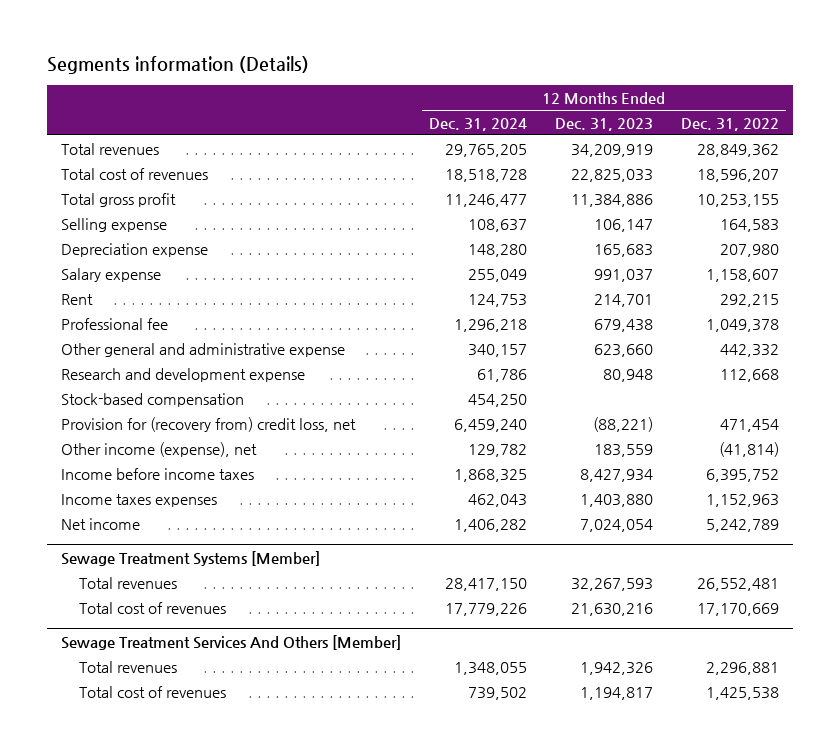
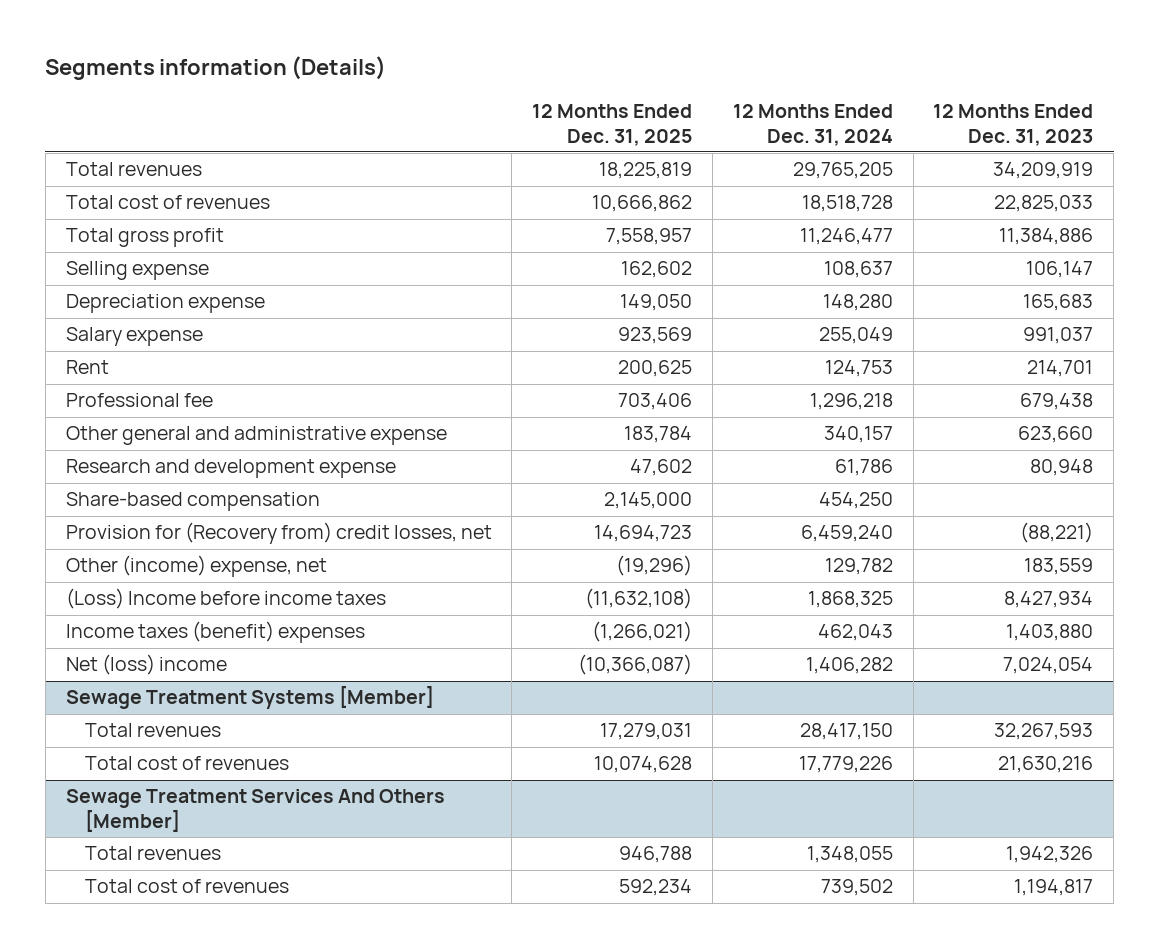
- | 12 Months Ended Dec. 31, 2024 | 12 Months Ended Dec. 31, 2023 | 12 Months Ended Dec. 31, 2022
+ | 12 Months Ended Dec. 31, 2025 | 12 Months Ended Dec. 31, 2024 | 12 Months Ended Dec. 31, 2023
- Stock-based compensation | 454,250 | |
- Provision for (recovery from) credit loss, net | 6,459,240 | (88,221) | 471,454
- Other income (expense), net | 129,782 | 183,559 | (41,814)
- Income before income taxes | 1,868,325 | 8,427,934 | 6,395,752
- Income taxes expenses | 462,043 | 1,403,880 | 1,152,963
- Net income | 1,406,282 | 7,024,054 | 5,242,789
+ Share-based compensation | 2,145,000 | 454,250 |
+ Provision for (Recovery from) credit losses, net | 14,694,723 | 6,459,240 | (88,221)
+ Other (income) expense, net | (19,296) | 129,782 | 183,559
+ (Loss) Income before income taxes | (11,632,108) | 1,868,325 | 8,427,934
+ Income taxes (benefit) expenses | (1,266,021) | 462,043 | 1,403,880
+ Net (loss) income | (10,366,087) | 1,406,282 | 7,024,054

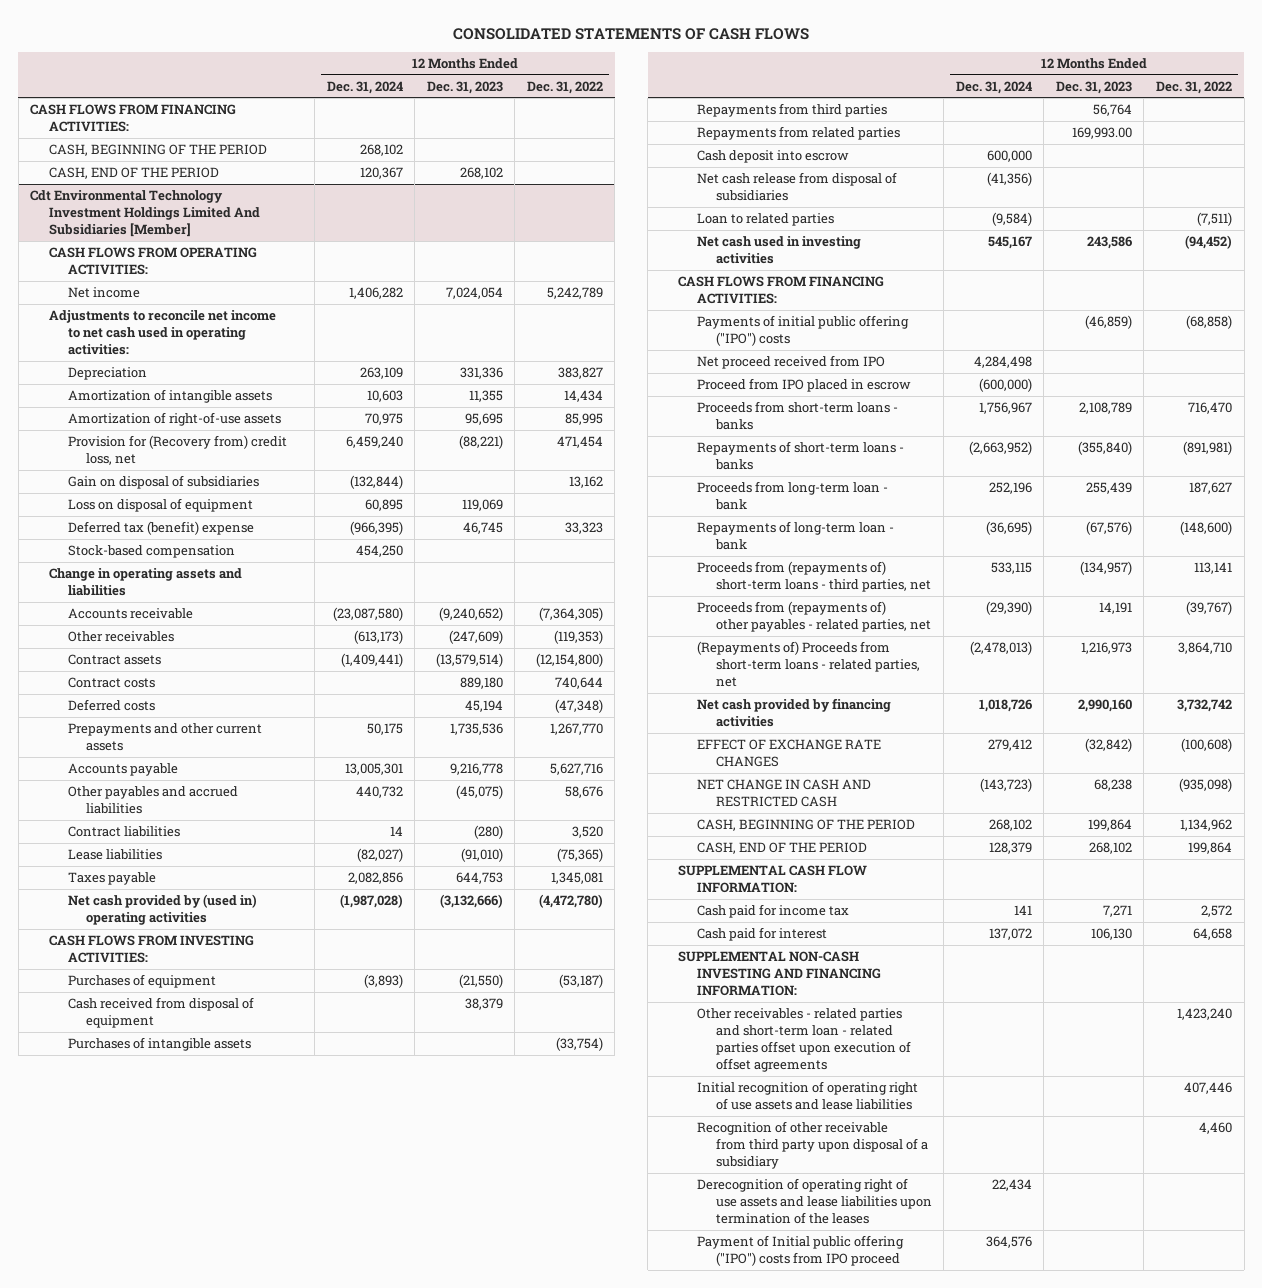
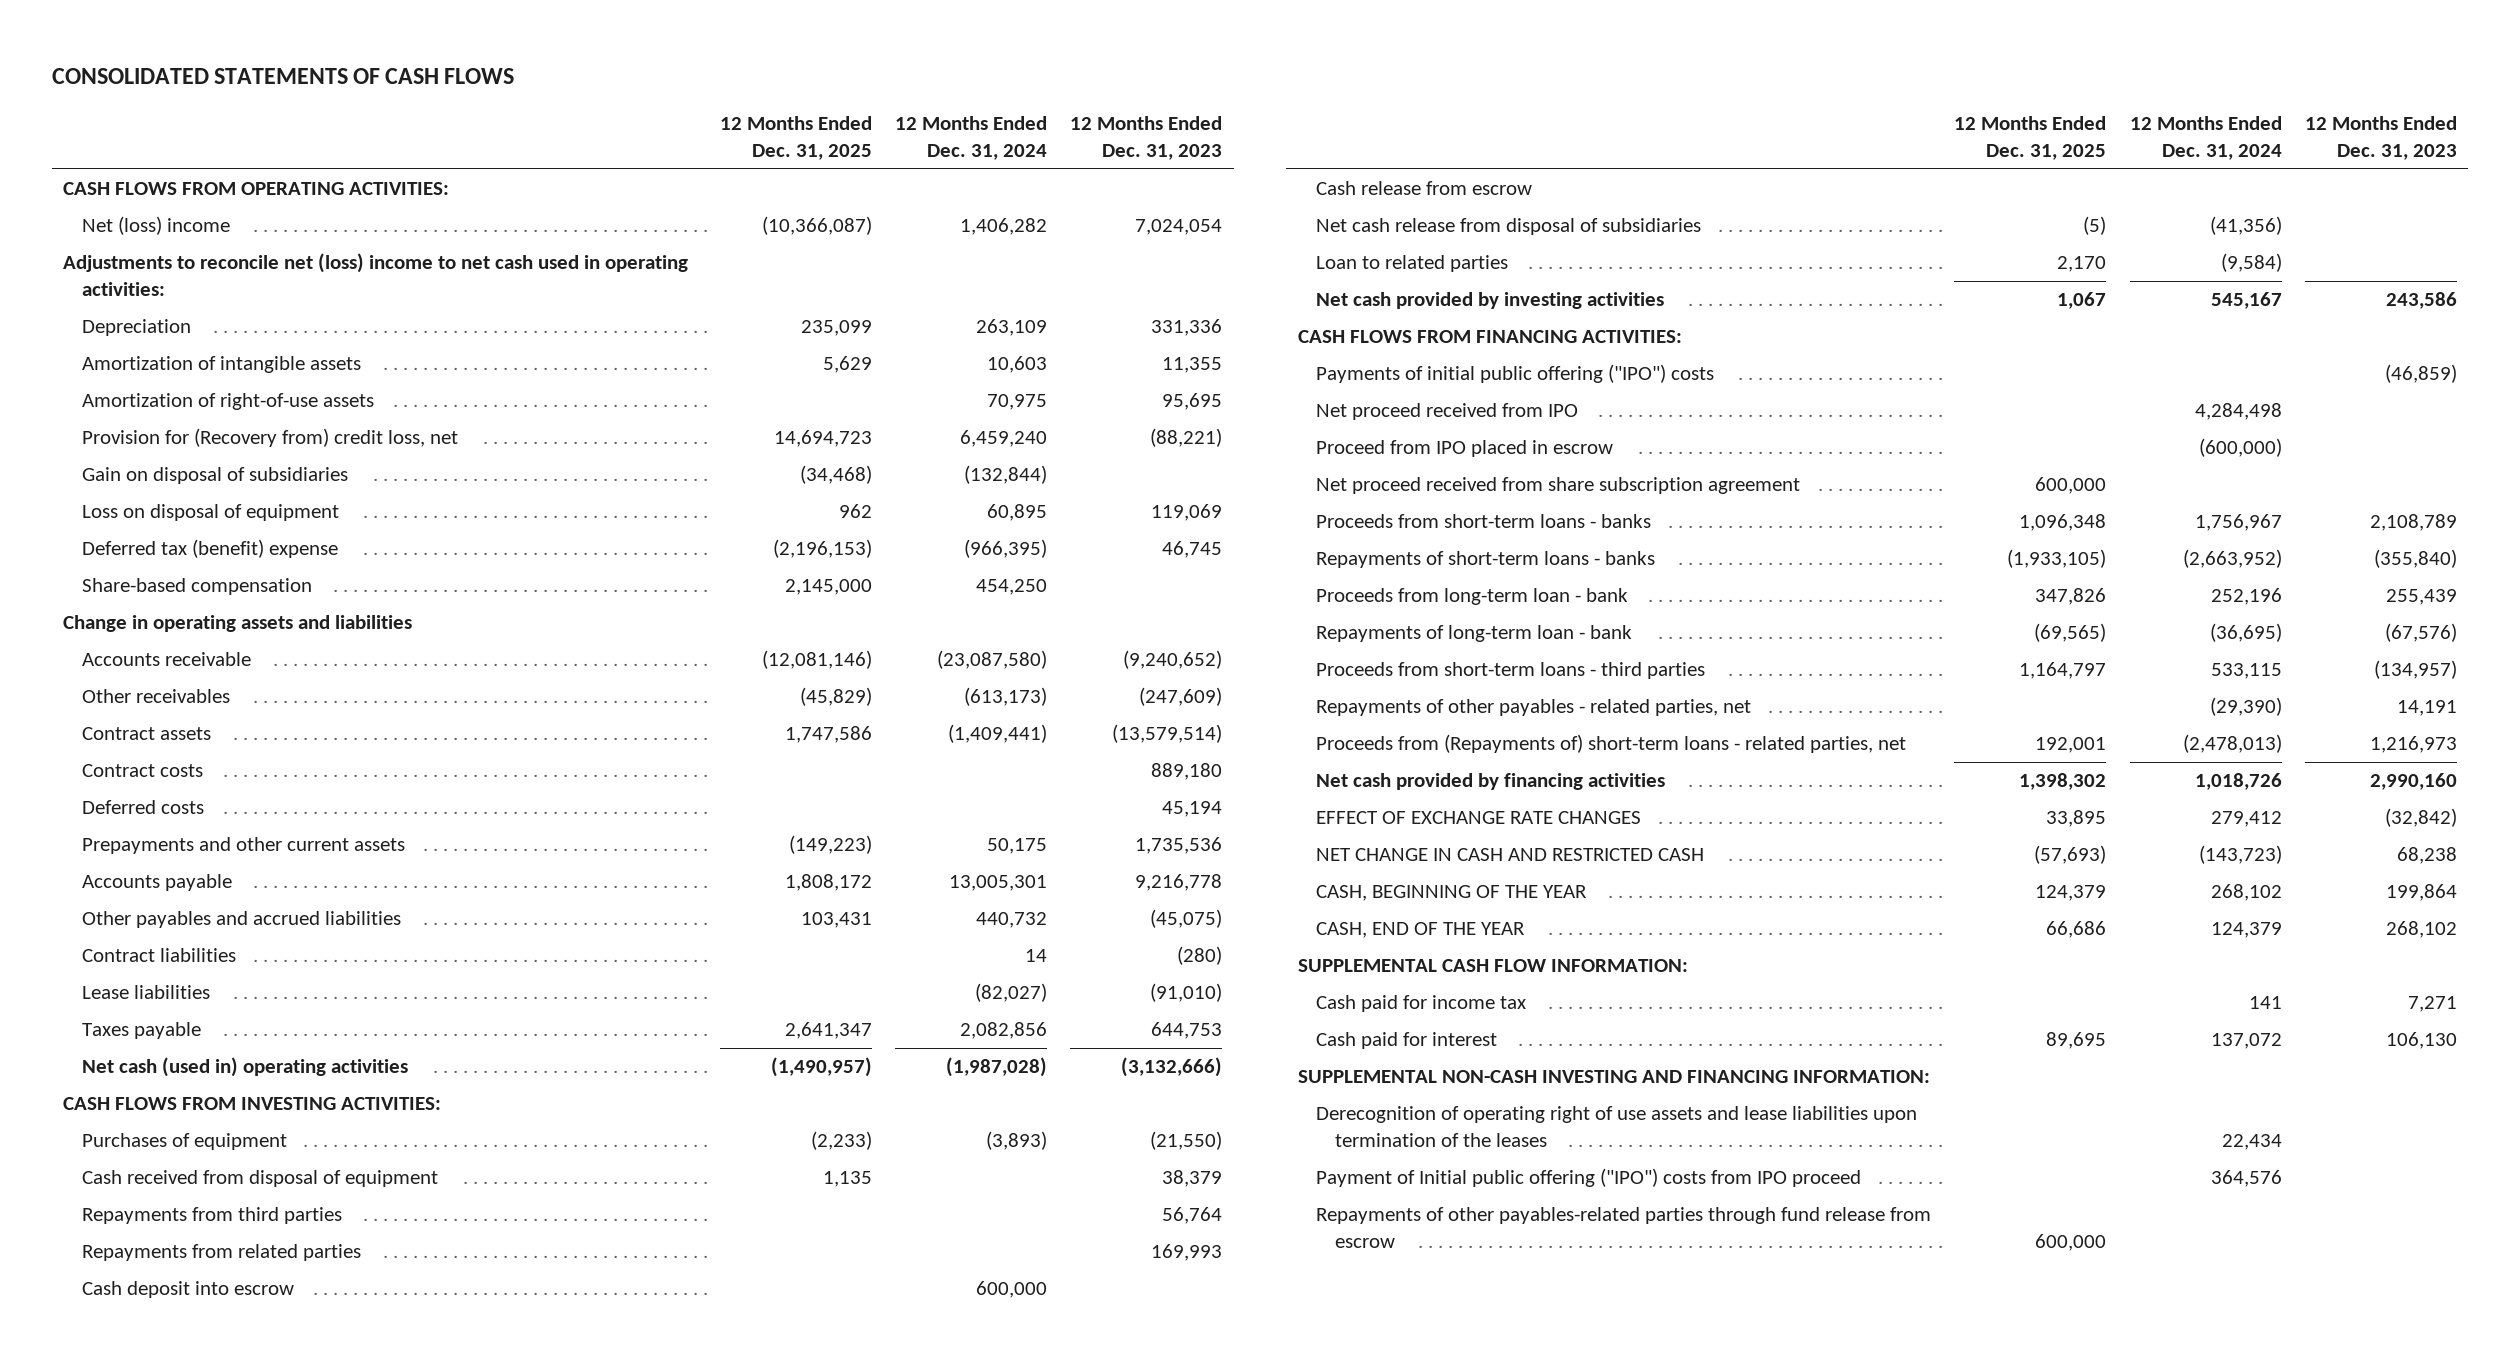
- | 12 Months Ended Dec. 31, 2024 | 12 Months Ended Dec. 31, 2023 | 12 Months Ended Dec. 31, 2022
+ | 12 Months Ended Dec. 31, 2025 | 12 Months Ended Dec. 31, 2024 | 12 Months Ended Dec. 31, 2023
- CASH FLOWS FROM FINANCING ACTIVITIES:
- CASH, BEGINNING OF THE PERIOD | 268,102 | |
- CASH, END OF THE PERIOD | 120,367 | 268,102 |
- Cdt Environmental Technology Investment Holdings Limited And Subsidiaries [Member]
- Net income | 1,406,282 | 7,024,054 | 5,242,789
- Adjustments to reconcile net income to net cash used in operating activities:
+ Net (loss) income | (10,366,087) | 1,406,282 | 7,024,054
+ Adjustments to reconcile net (loss) income to net cash used in operating activities:
- Stock-based compensation | 454,250 | |
+ Share-based compensation | 2,145,000 | 454,250 |
- Net cash provided by (used in) operating activities | (1,987,028) | (3,132,666) | (4,472,780)
+ Net cash (used in) operating activities | (1,490,957) | (1,987,028) | (3,132,666)
- Purchases of intangible assets | | | (33,754)
- Repayments from related parties | | 169,993.00 |
+ Repayments from related parties | | | 169,993
+ Cash release from escrow
- Net cash used in investing activities | 545,167 | 243,586 | (94,452)
+ Net cash provided by investing activities | 1,067 | 545,167 | 243,586
+ Net proceed received from share subscription agreement | 600,000 | |
- Proceeds from (repayments of) short-term loans - third parties, net | 533,115 | (134,957) | 113,141
- Proceeds from (repayments of) other payables - related parties, net | (29,390) | 14,191 | (39,767)
- (Repayments of) Proceeds from short-term loans - related parties, net | (2,478,013) | 1,216,973 | 3,864,710
+ Proceeds from short-term loans - third parties | 1,164,797 | 533,115 | (134,957)
+ Repayments of other payables - related parties, net | | (29,390) | 14,191
+ Proceeds from (Repayments of) short-term loans - related parties, net | 192,001 | (2,478,013) | 1,216,973
- CASH, BEGINNING OF THE PERIOD | 268,102 | 199,864 | 1,134,962
- CASH, END OF THE PERIOD | 128,379 | 268,102 | 199,864
+ CASH, BEGINNING OF THE YEAR | 124,379 | 268,102 | 199,864
+ CASH, END OF THE YEAR | 66,686 | 124,379 | 268,102
- Other receivables - related parties and short-term loan - related parties offset upon execution of offset agreements | | | 1,423,240
- Initial recognition of operating right of use assets and lease liabilities | | | 407,446
- Recognition of other receivable from third party upon disposal of a subsidiary | | | 4,460
+ Repayments of other payables-related parties through fund release from escrow | 600,000 | |

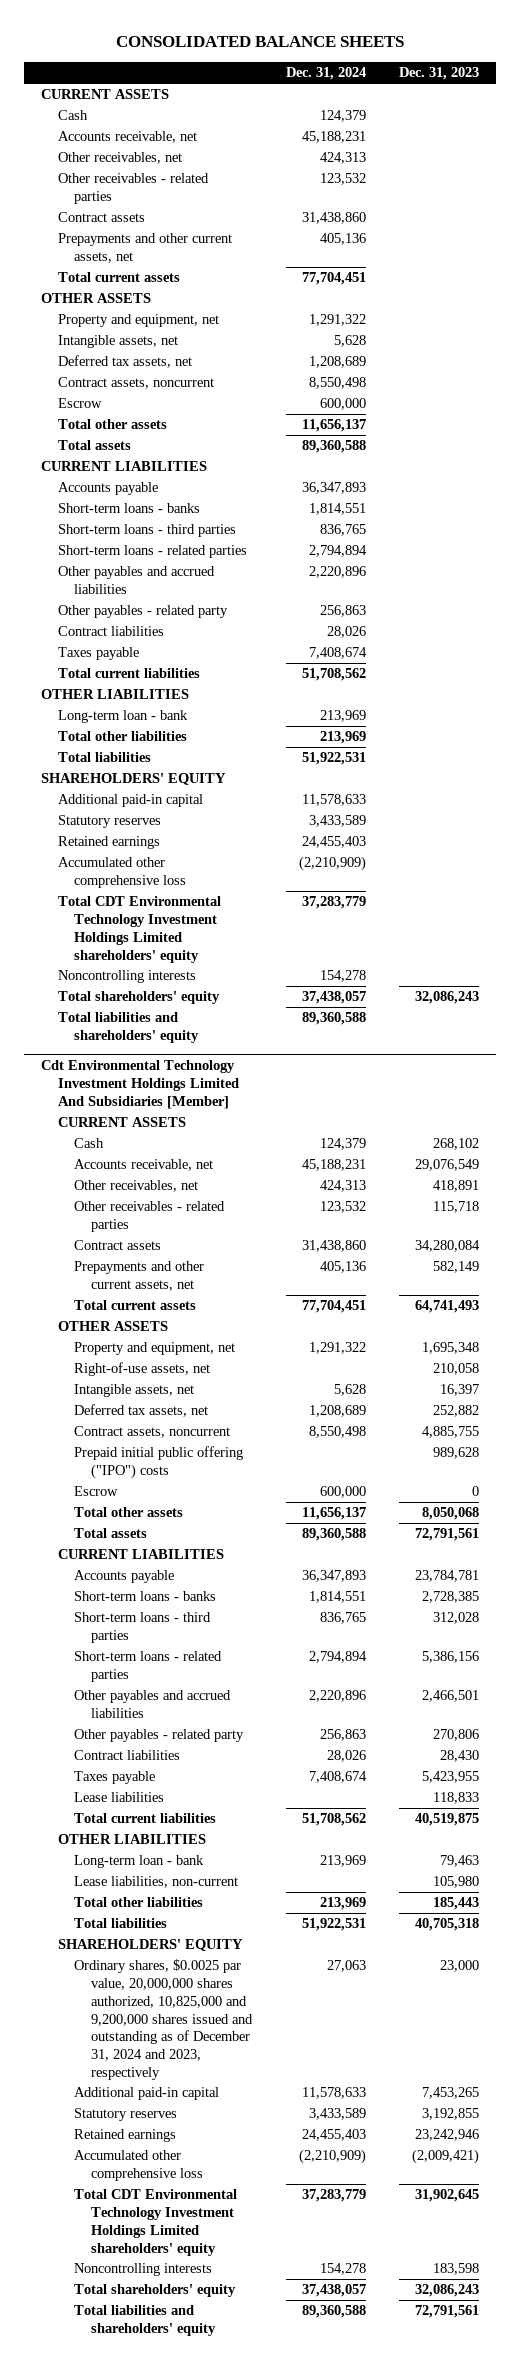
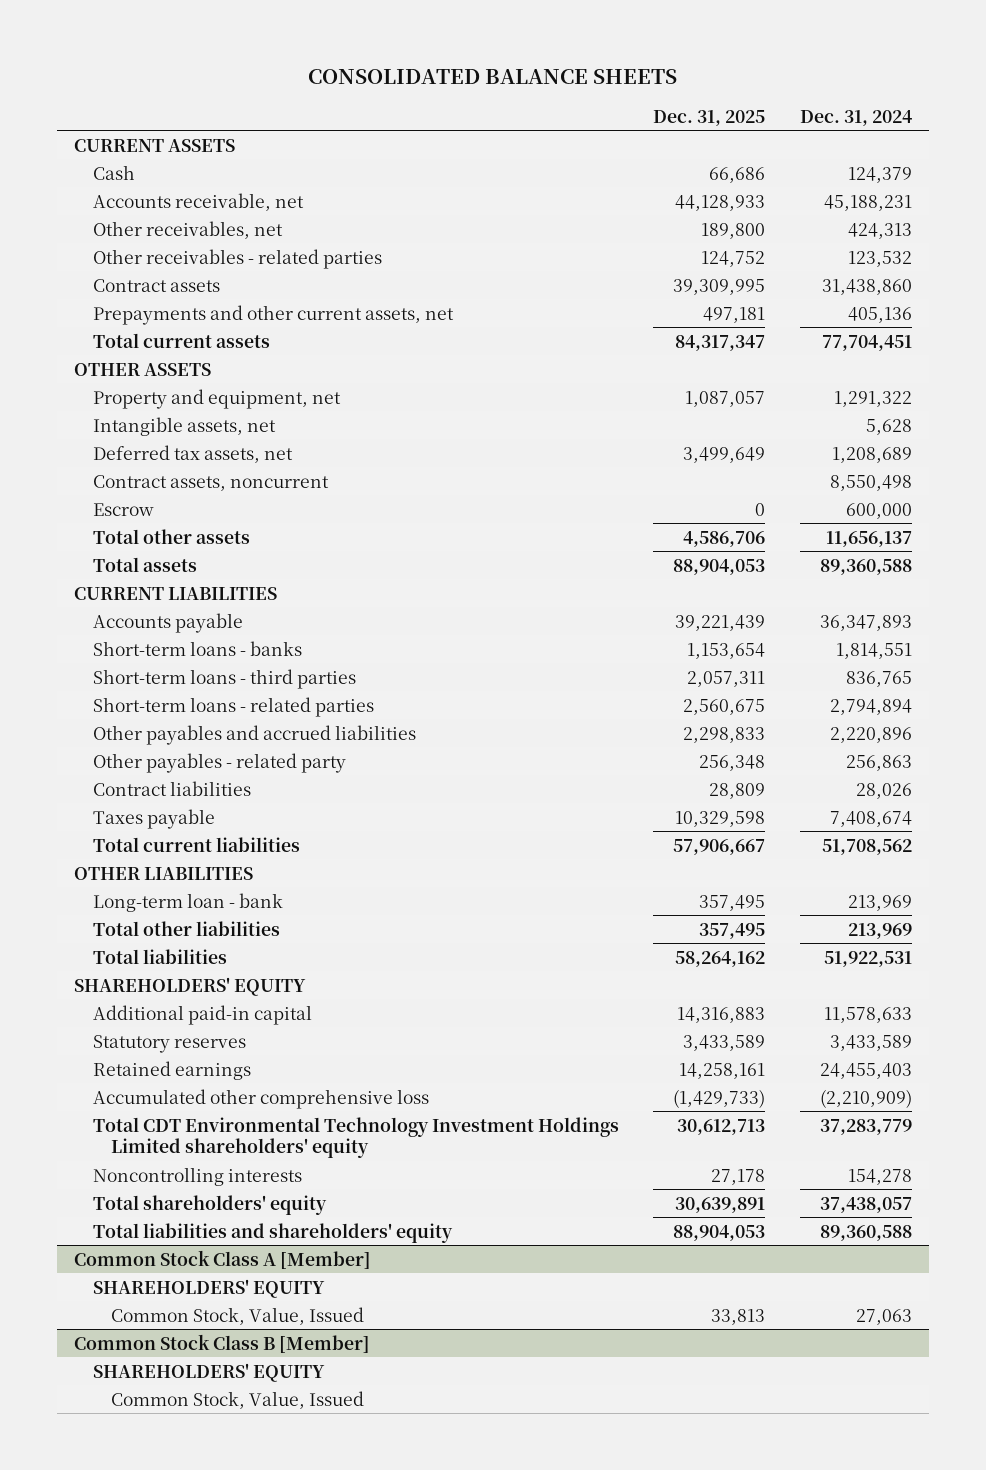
- | Dec. 31, 2024 | Dec. 31, 2023
+ | Dec. 31, 2025 | Dec. 31, 2024
- Cdt Environmental Technology Investment Holdings Limited And Subsidiaries [Member]
- CURRENT ASSETS
- Cash | 124,379 | 268,102
- Accounts receivable, net | 45,188,231 | 29,076,549
- Other receivables, net | 424,313 | 418,891
- Other receivables - related parties | 123,532 | 115,718
- Contract assets | 31,438,860 | 34,280,084
- Prepayments and other current assets, net | 405,136 | 582,149
- Total current assets | 77,704,451 | 64,741,493
- OTHER ASSETS
- Property and equipment, net | 1,291,322 | 1,695,348
- Right-of-use assets, net | | 210,058
- Intangible assets, net | 5,628 | 16,397
- Deferred tax assets, net | 1,208,689 | 252,882
- Contract assets, noncurrent | 8,550,498 | 4,885,755
- Prepaid initial public offering ("IPO") costs | | 989,628
- Escrow | 600,000 | 0
- Total other assets | 11,656,137 | 8,050,068
- Total assets | 89,360,588 | 72,791,561
- CURRENT LIABILITIES
- Accounts payable | 36,347,893 | 23,784,781
- Short-term loans - banks | 1,814,551 | 2,728,385
- Short-term loans - third parties | 836,765 | 312,028
- Short-term loans - related parties | 2,794,894 | 5,386,156
- Other payables and accrued liabilities | 2,220,896 | 2,466,501
- Other payables - related party | 256,863 | 270,806
- Contract liabilities | 28,026 | 28,430
- Taxes payable | 7,408,674 | 5,423,955
- Lease liabilities | | 118,833
- Total current liabilities | 51,708,562 | 40,519,875
- OTHER LIABILITIES
- Long-term loan - bank | 213,969 | 79,463
- Lease liabilities, non-current | | 105,980
- Total other liabilities | 213,969 | 185,443
- Total liabilities | 51,922,531 | 40,705,318
+ Common Stock Class A [Member]
- Ordinary shares, $0.0025 par value, 20,000,000 shares authorized, 10,825,000 and 9,200,000 shares issued and outstanding as of December 31, 2024 and 2023, respectively | 27,063 | 23,000
- Additional paid-in capital | 11,578,633 | 7,453,265
- Statutory reserves | 3,433,589 | 3,192,855
- Retained earnings | 24,455,403 | 23,242,946
- Accumulated other comprehensive loss | (2,210,909) | (2,009,421)
- Total CDT Environmental Technology Investment Holdings Limited shareholders' equity | 37,283,779 | 31,902,645
- Noncontrolling interests | 154,278 | 183,598
- Total shareholders' equity | 37,438,057 | 32,086,243
- Total liabilities and shareholders' equity | 89,360,588 | 72,791,561
+ Common Stock, Value, Issued | 33,813 | 27,063
+ Common Stock Class B [Member]
+ SHAREHOLDERS' EQUITY
+ Common Stock, Value, Issued

